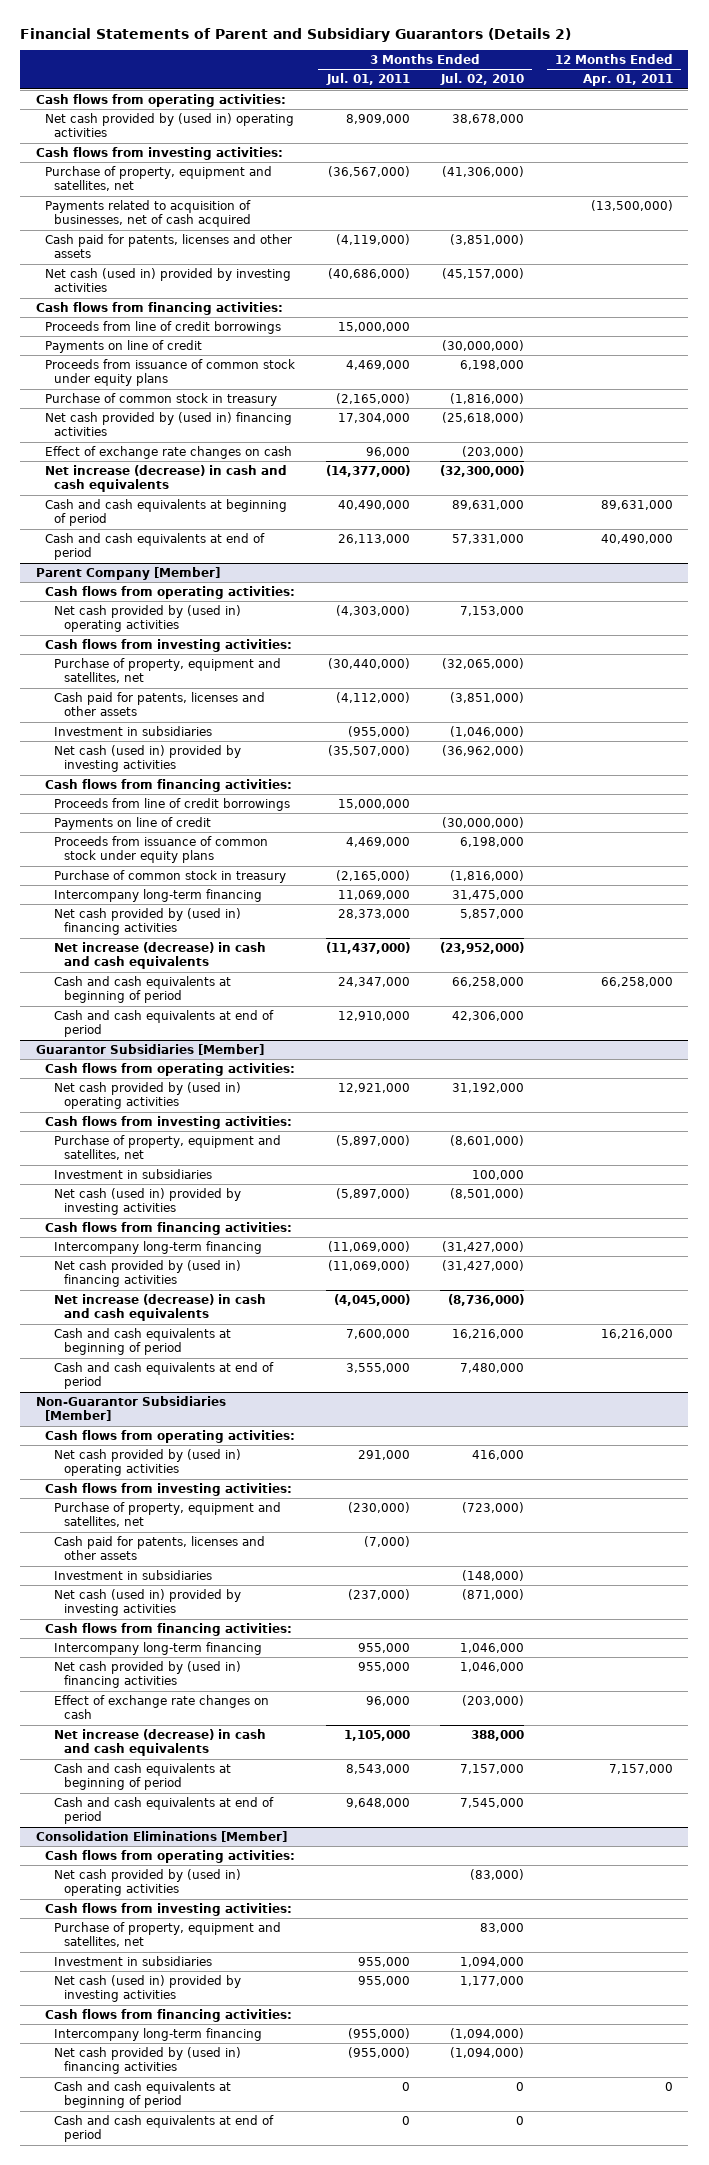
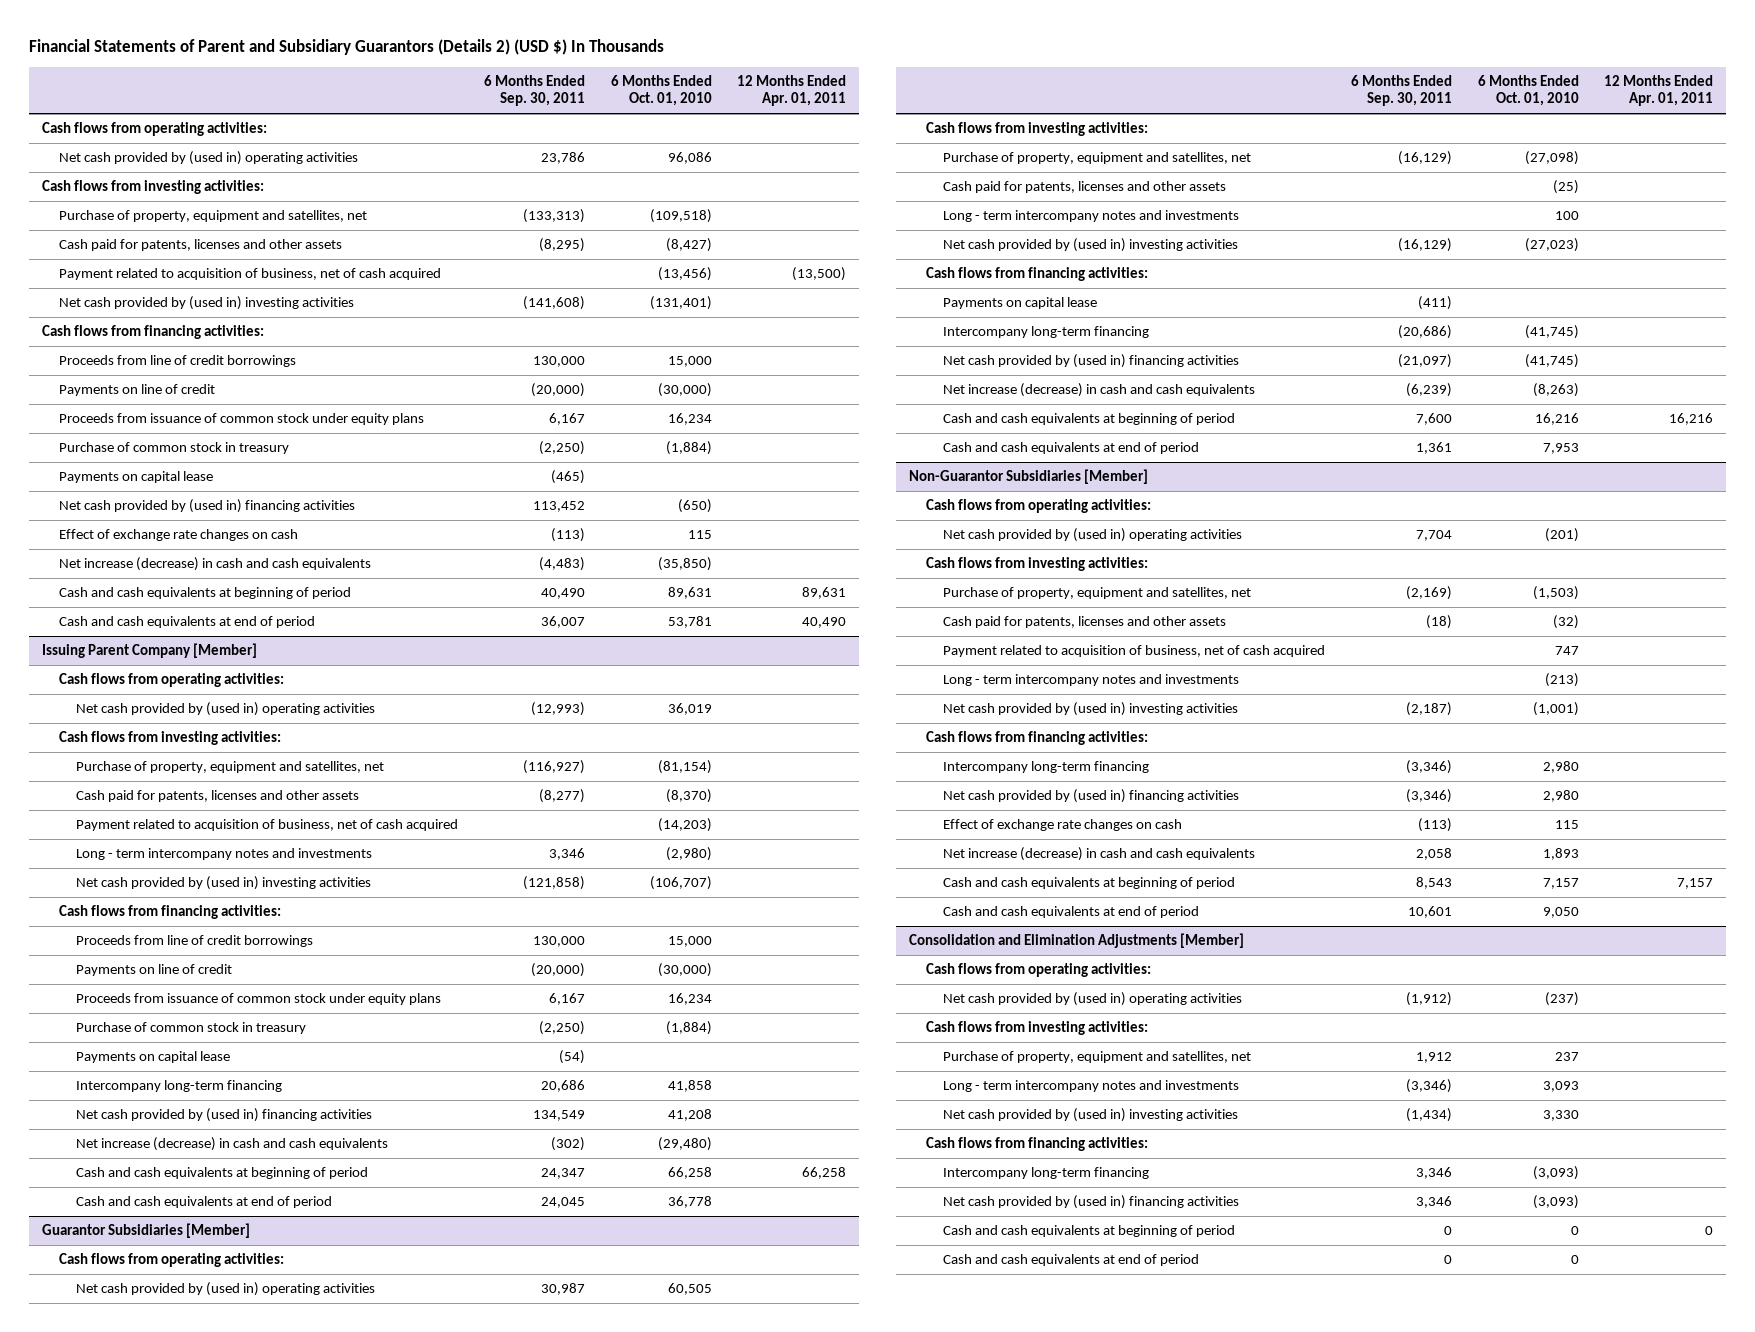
- Financial Statements of Parent and Subsidiary Guarantors (Details 2)
+ Financial Statements of Parent and Subsidiary Guarantors (Details 2) (USD $) In Thousands
- | 3 Months Ended Jul. 01, 2011 | 3 Months Ended Jul. 02, 2010 | 12 Months Ended Apr. 01, 2011
+ | 6 Months Ended Sep. 30, 2011 | 6 Months Ended Oct. 01, 2010 | 12 Months Ended Apr. 01, 2011
- Payments related to acquisition of businesses, net of cash acquired | | | (13,500,000)
- Net cash (used in) provided by investing activities | (40,686,000) | (45,157,000) |
+ Payment related to acquisition of business, net of cash acquired | | (13,456) | (13,500)
+ Net cash provided by (used in) investing activities | (141,608) | (131,401) |
+ Payments on capital lease | (465) | |
- Cash and cash equivalents at beginning of period | 40,490,000 | 89,631,000 | 89,631,000
- Cash and cash equivalents at end of period | 26,113,000 | 57,331,000 | 40,490,000
- Parent Company [Member]
+ Cash and cash equivalents at beginning of period | 40,490 | 89,631 | 89,631
+ Cash and cash equivalents at end of period | 36,007 | 53,781 | 40,490
+ Issuing Parent Company [Member]
- Investment in subsidiaries | (955,000) | (1,046,000) |
- Net cash (used in) provided by investing activities | (35,507,000) | (36,962,000) |
+ Payment related to acquisition of business, net of cash acquired | | (14,203) |
+ Long - term intercompany notes and investments | 3,346 | (2,980) |
+ Net cash provided by (used in) investing activities | (121,858) | (106,707) |
+ Payments on capital lease | (54) | |
- Cash and cash equivalents at beginning of period | 24,347,000 | 66,258,000 | 66,258,000
+ Cash and cash equivalents at beginning of period | 24,347 | 66,258 | 66,258
@ Guarantor Subsidiaries [Member]
- Investment in subsidiaries | | 100,000 |
- Net cash (used in) provided by investing activities | (5,897,000) | (8,501,000) |
+ Cash paid for patents, licenses and other assets | | (25) |
+ Long - term intercompany notes and investments | | 100 |
+ Net cash provided by (used in) investing activities | (16,129) | (27,023) |
+ Payments on capital lease | (411) | |
- Cash and cash equivalents at beginning of period | 7,600,000 | 16,216,000 | 16,216,000
+ Cash and cash equivalents at beginning of period | 7,600 | 16,216 | 16,216
@ Non-Guarantor Subsidiaries [Member]
- Investment in subsidiaries | | (148,000) |
- Net cash (used in) provided by investing activities | (237,000) | (871,000) |
+ Payment related to acquisition of business, net of cash acquired | | 747 |
+ Long - term intercompany notes and investments | | (213) |
+ Net cash provided by (used in) investing activities | (2,187) | (1,001) |
- Cash and cash equivalents at beginning of period | 8,543,000 | 7,157,000 | 7,157,000
+ Cash and cash equivalents at beginning of period | 8,543 | 7,157 | 7,157
- Consolidation Eliminations [Member]
+ Consolidation and Elimination Adjustments [Member]
- Investment in subsidiaries | 955,000 | 1,094,000 |
- Net cash (used in) provided by investing activities | 955,000 | 1,177,000 |
+ Long - term intercompany notes and investments | (3,346) | 3,093 |
+ Net cash provided by (used in) investing activities | (1,434) | 3,330 |

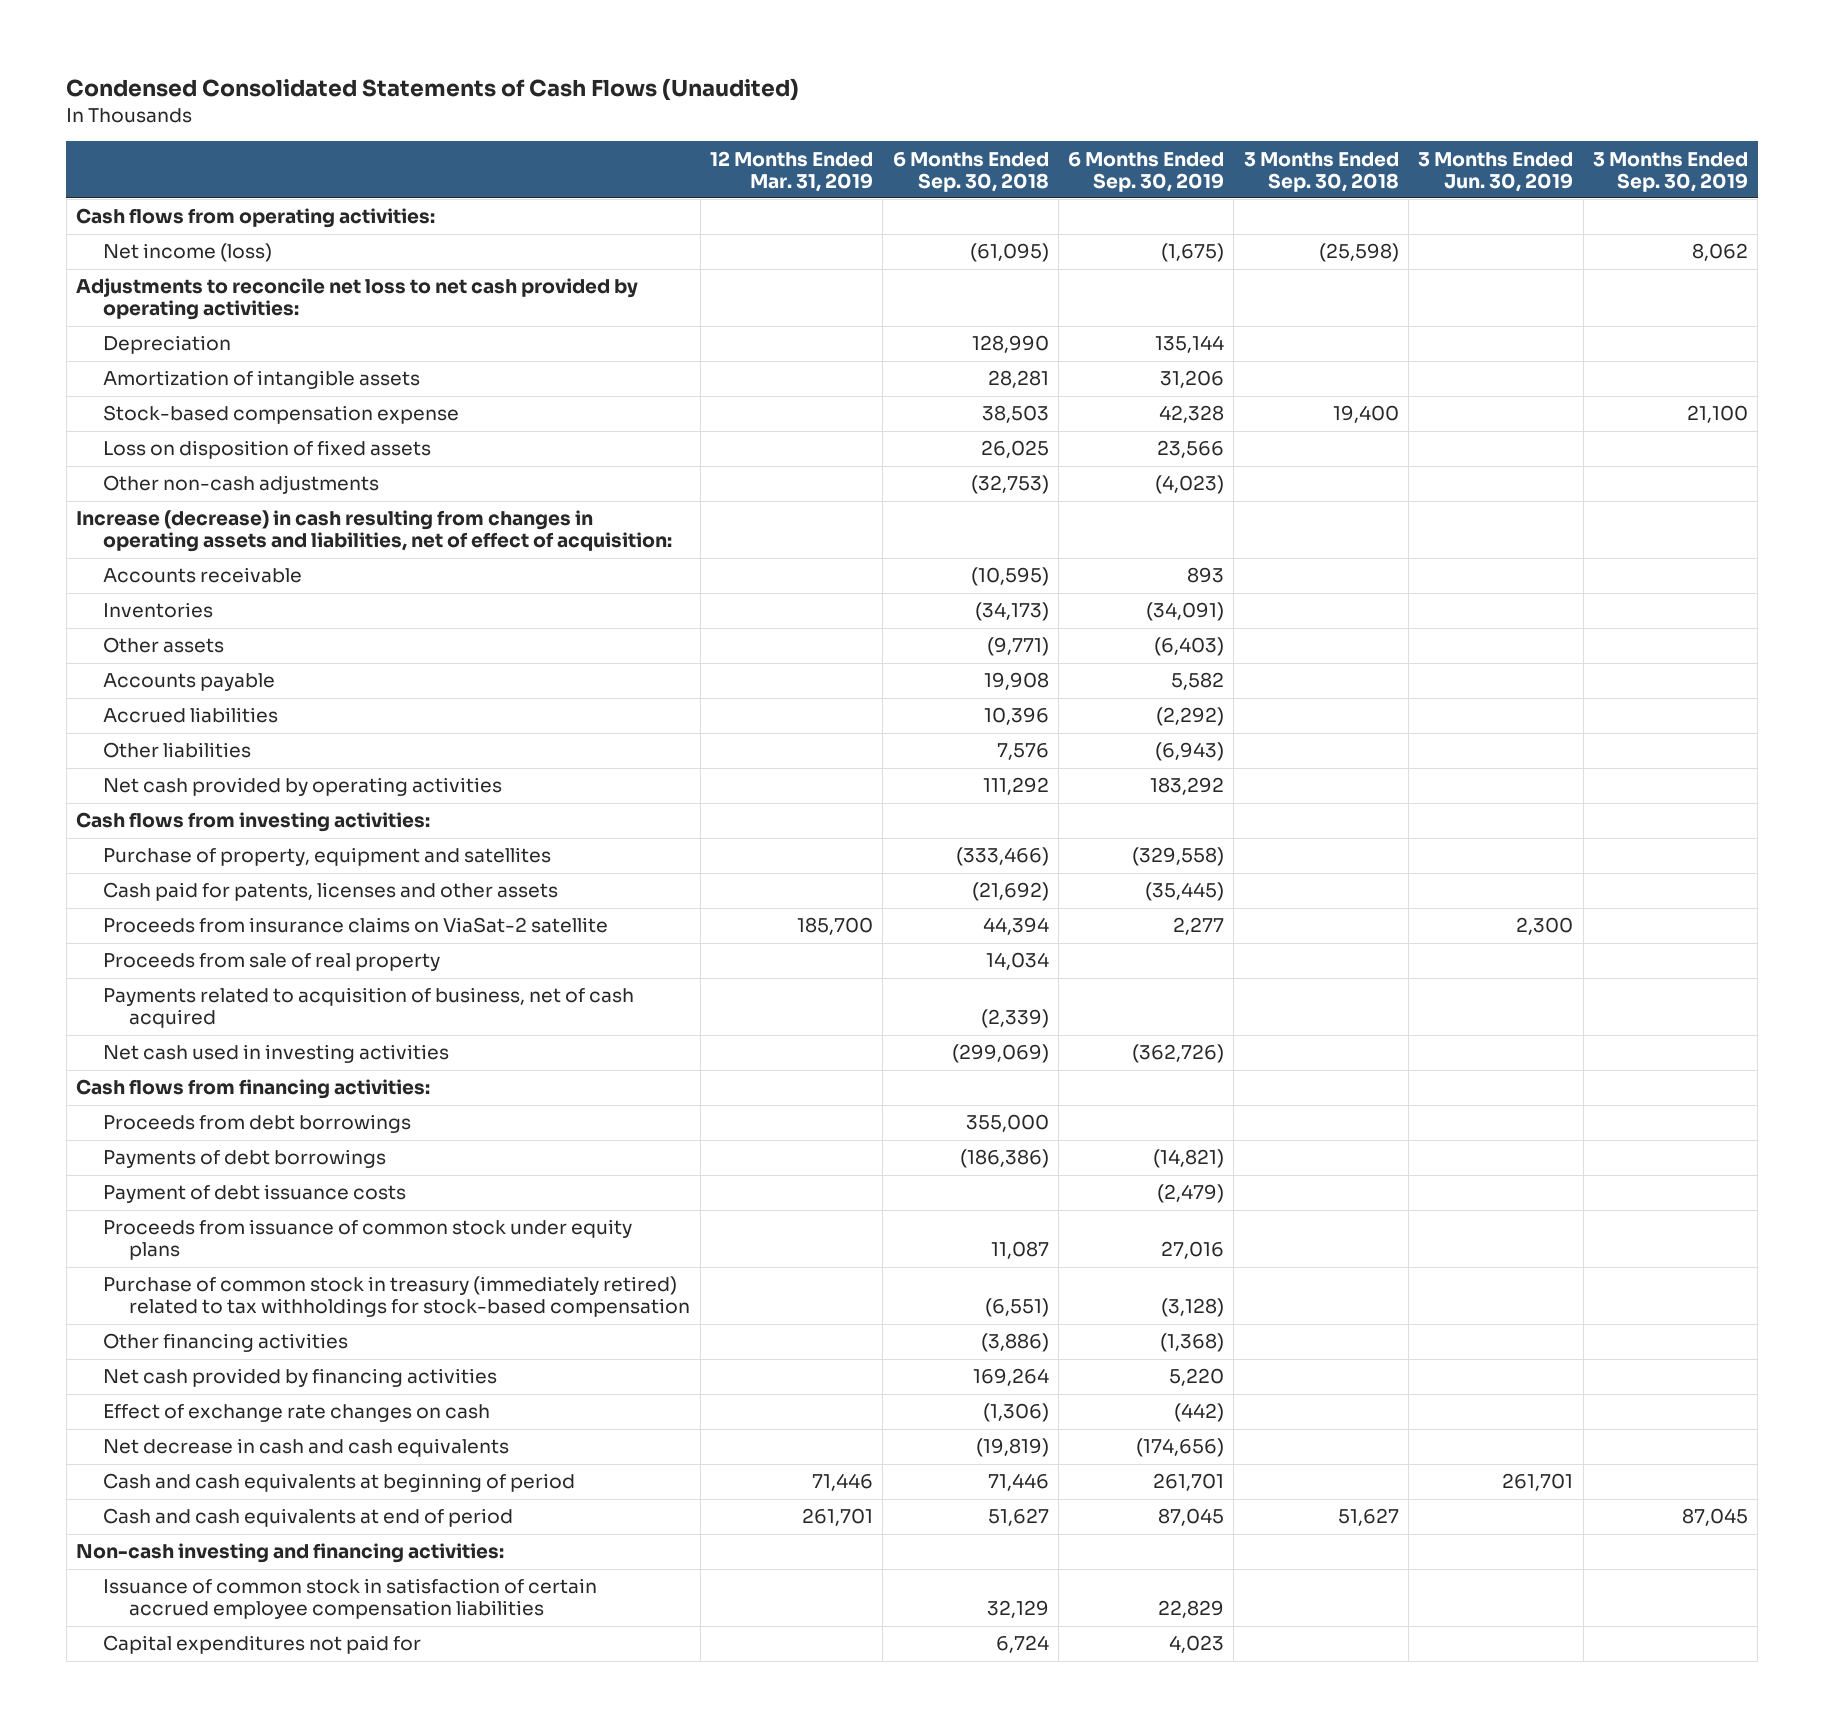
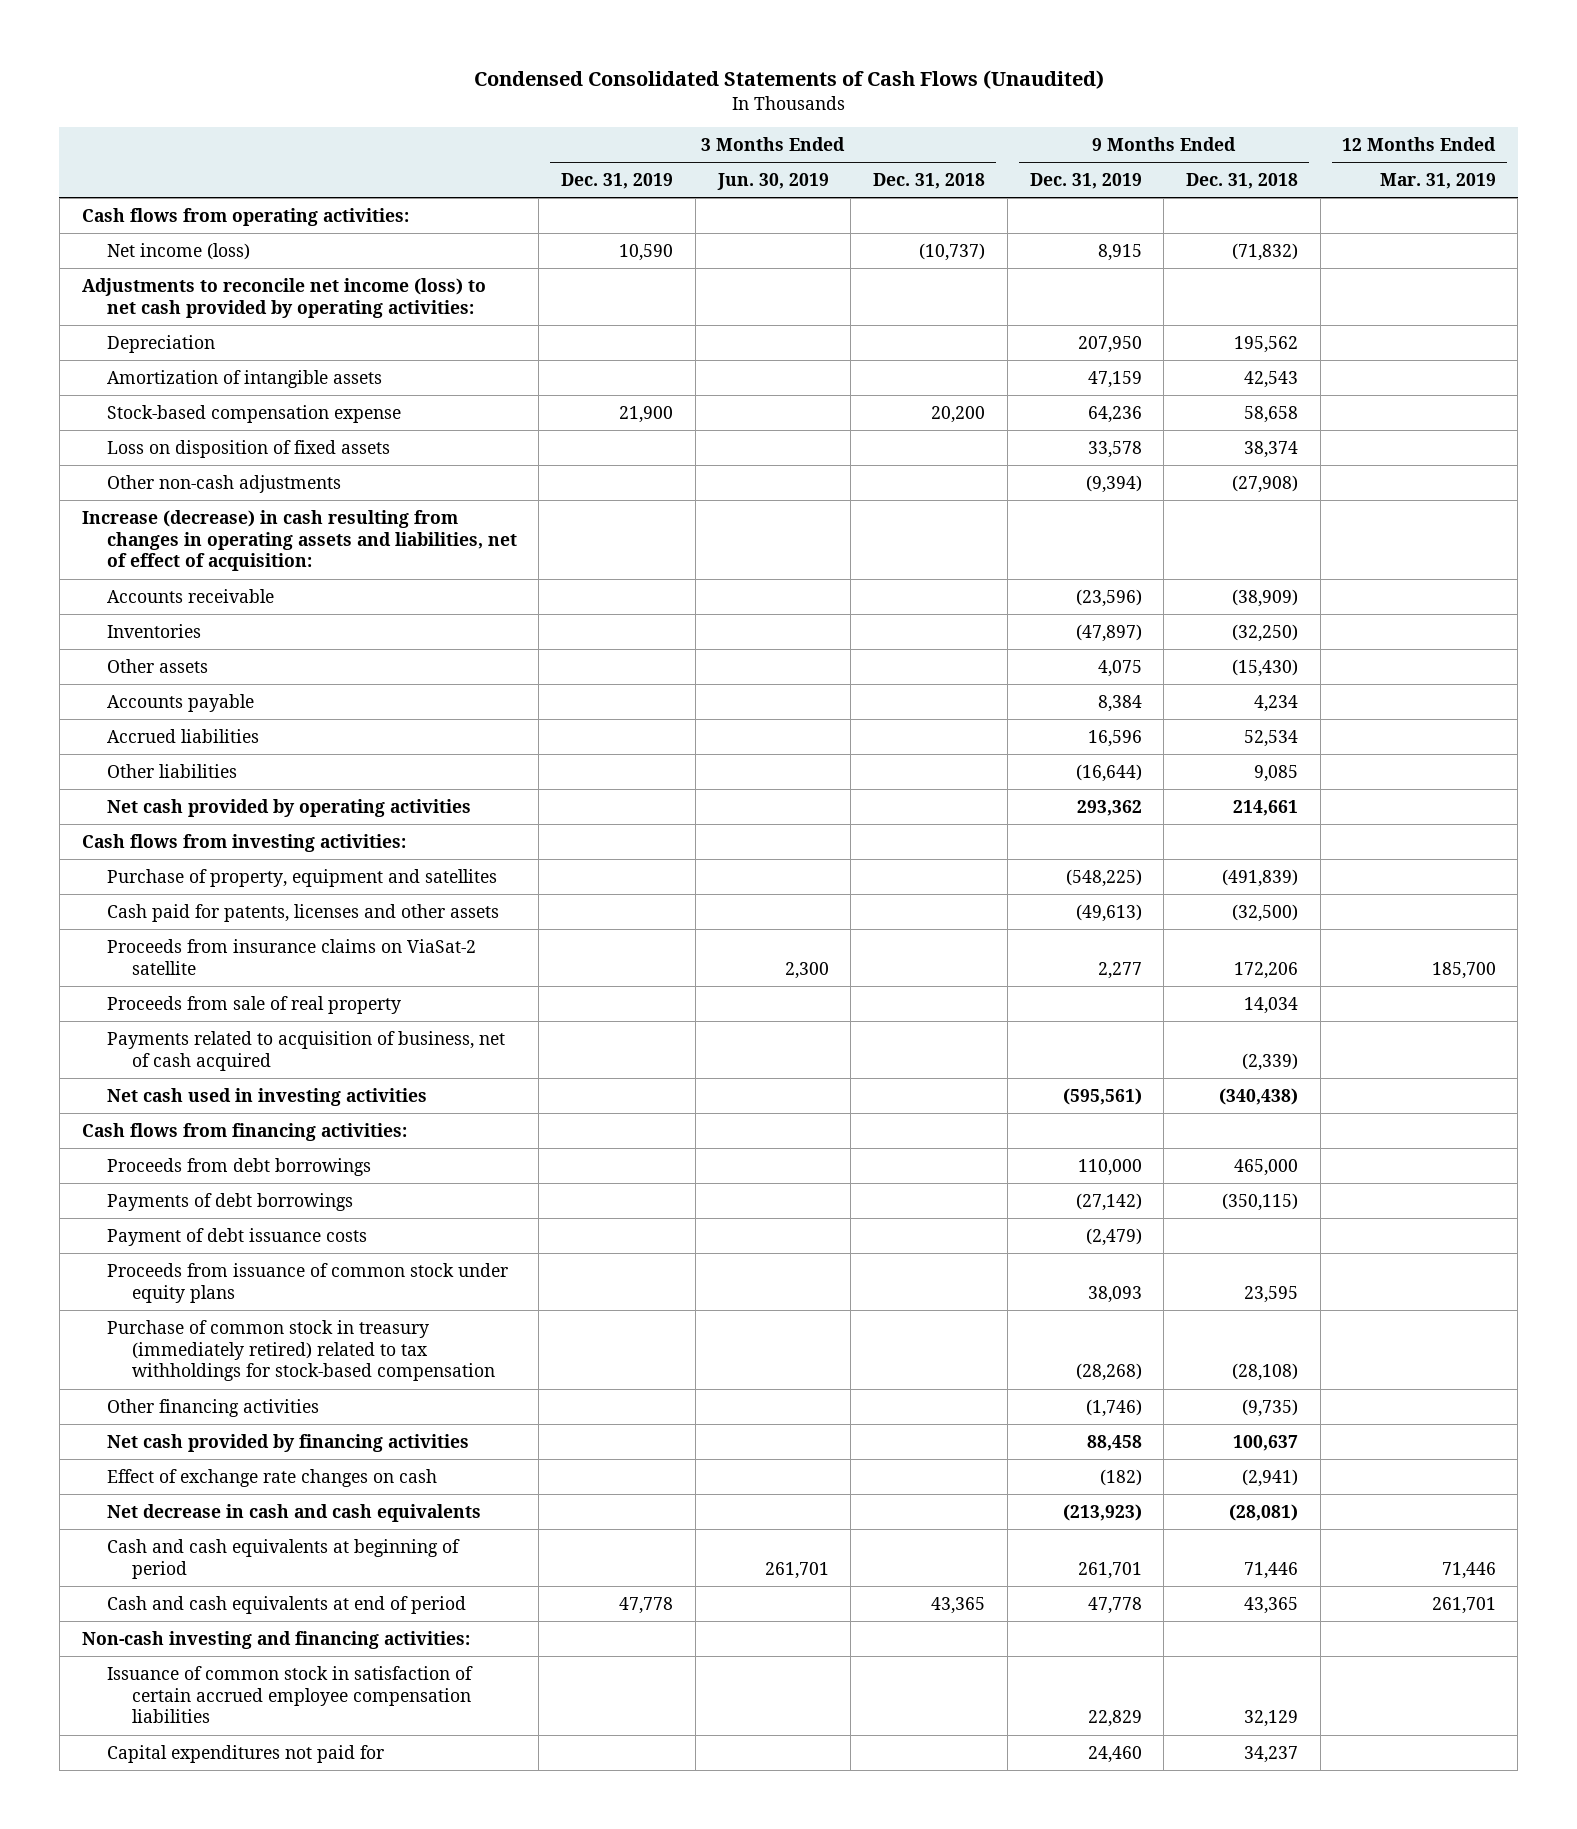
- | 12 Months Ended Mar. 31, 2019 | 6 Months Ended Sep. 30, 2018 | 6 Months Ended Sep. 30, 2019 | 3 Months Ended Sep. 30, 2018 | 3 Months Ended Jun. 30, 2019 | 3 Months Ended Sep. 30, 2019
+ | 3 Months Ended Dec. 31, 2019 | 3 Months Ended Jun. 30, 2019 | 3 Months Ended Dec. 31, 2018 | 9 Months Ended Dec. 31, 2019 | 9 Months Ended Dec. 31, 2018 | 12 Months Ended Mar. 31, 2019
- Adjustments to reconcile net loss to net cash provided by operating activities:
+ Adjustments to reconcile net income (loss) to net cash provided by operating activities:

